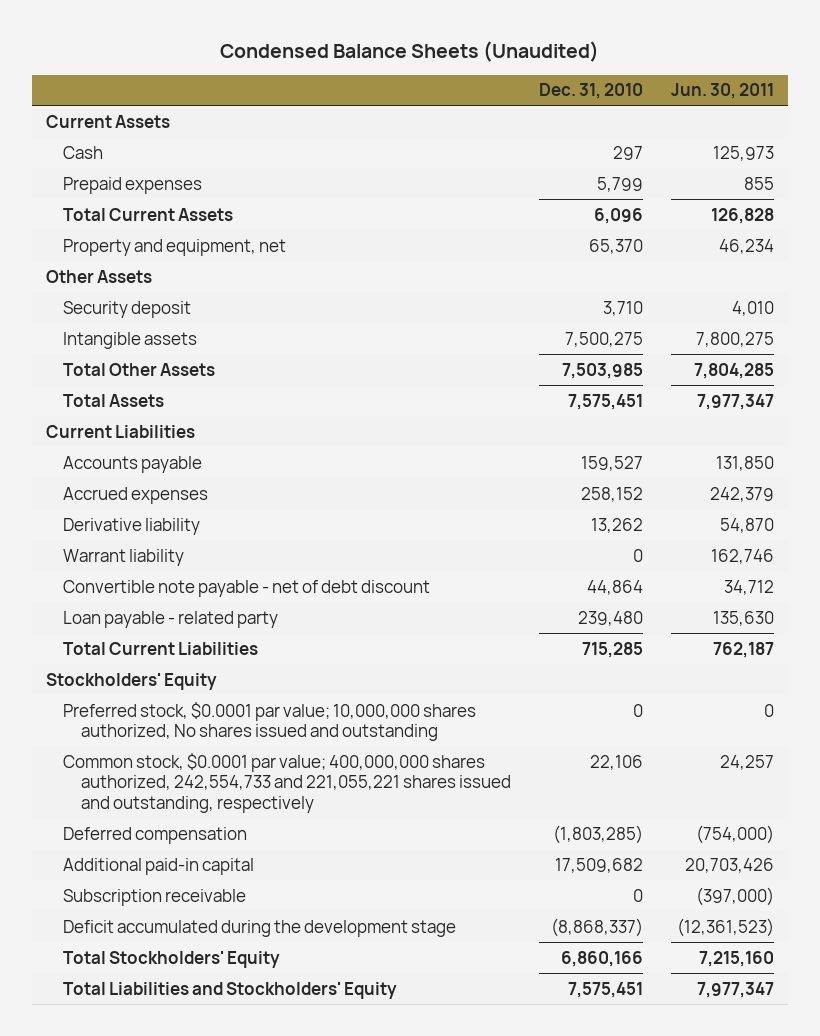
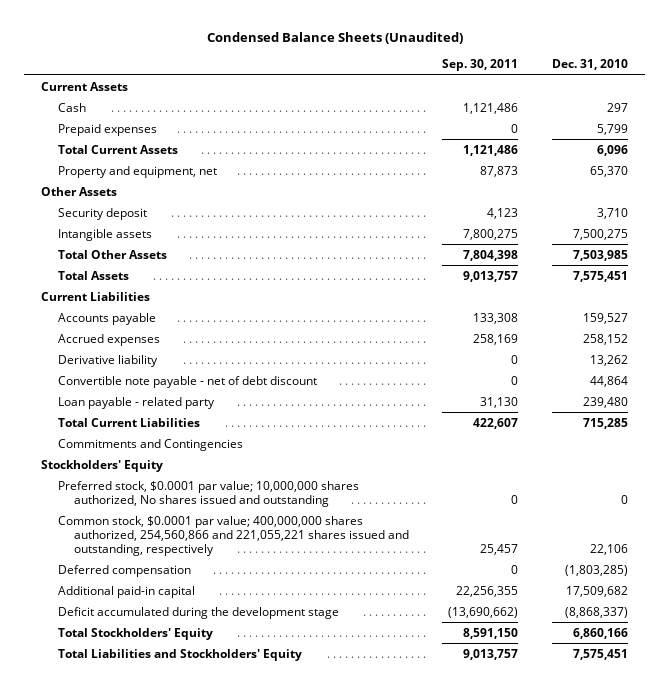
- | Dec. 31, 2010 | Jun. 30, 2011
+ | Sep. 30, 2011 | Dec. 31, 2010
- Warrant liability | 0 | 162,746
+ Commitments and Contingencies
- Common stock, $0.0001 par value; 400,000,000 shares authorized, 242,554,733 and 221,055,221 shares issued and outstanding, respectively | 22,106 | 24,257
+ Common stock, $0.0001 par value; 400,000,000 shares authorized, 254,560,866 and 221,055,221 shares issued and outstanding, respectively | 25,457 | 22,106
- Subscription receivable | 0 | (397,000)

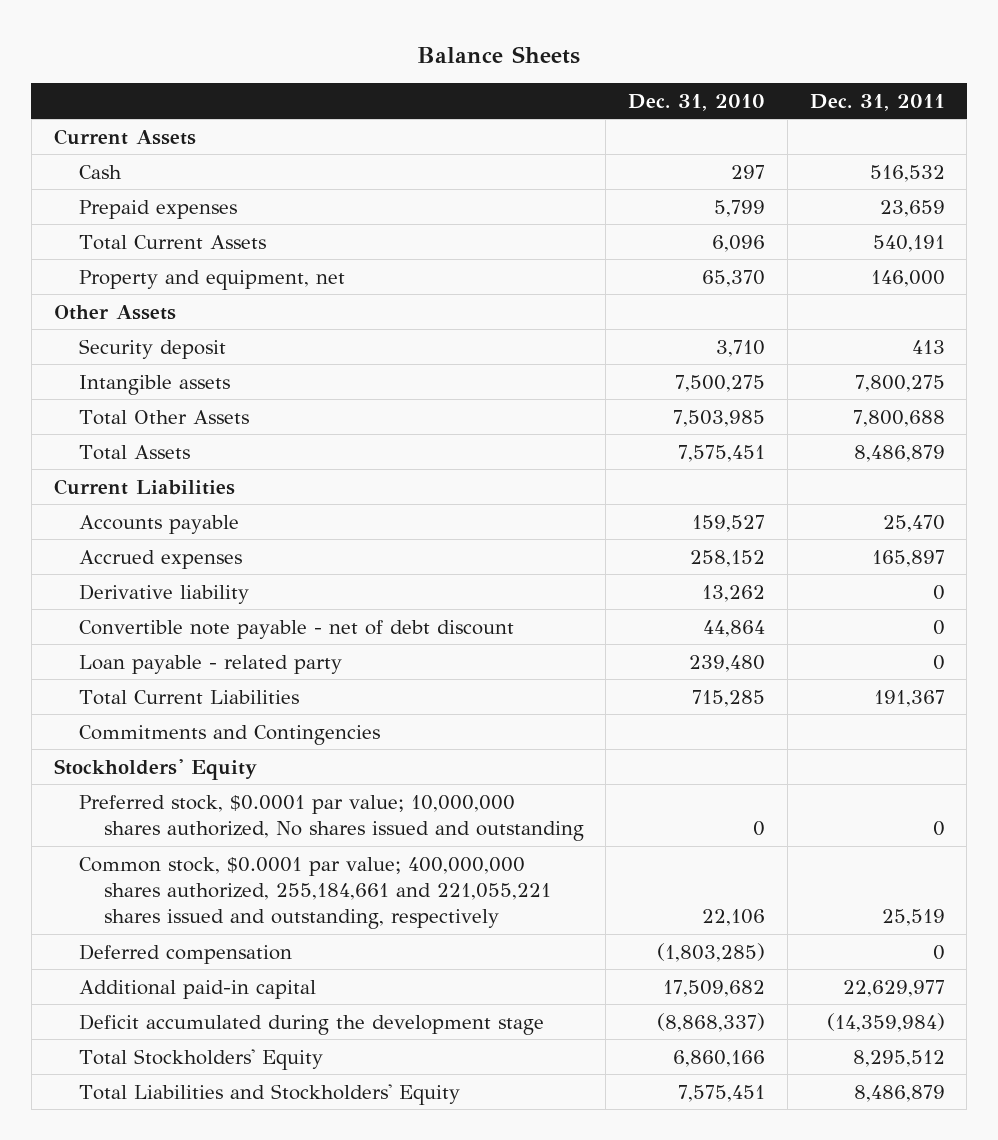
- Condensed Balance Sheets (Unaudited)
+ Balance Sheets
- | Sep. 30, 2011 | Dec. 31, 2010
+ | Dec. 31, 2010 | Dec. 31, 2011
- Common stock, $0.0001 par value; 400,000,000 shares authorized, 254,560,866 and 221,055,221 shares issued and outstanding, respectively | 25,457 | 22,106
+ Common stock, $0.0001 par value; 400,000,000 shares authorized, 255,184,661 and 221,055,221 shares issued and outstanding, respectively | 22,106 | 25,519

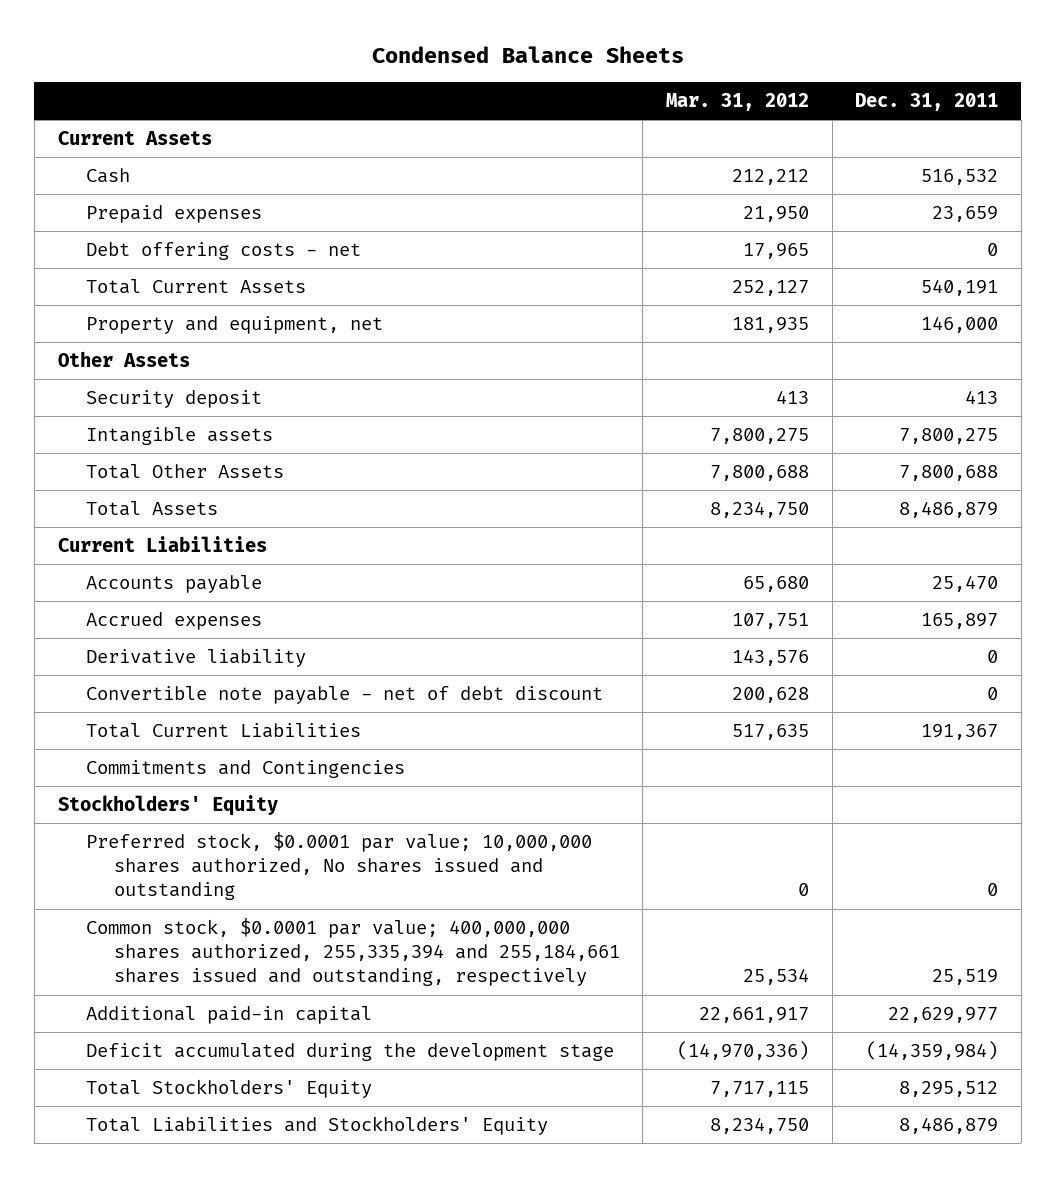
- Balance Sheets
+ Condensed Balance Sheets
- | Dec. 31, 2010 | Dec. 31, 2011
+ | Mar. 31, 2012 | Dec. 31, 2011
+ Debt offering costs - net | 17,965 | 0
- Loan payable - related party | 239,480 | 0
- Common stock, $0.0001 par value; 400,000,000 shares authorized, 255,184,661 and 221,055,221 shares issued and outstanding, respectively | 22,106 | 25,519
- Deferred compensation | (1,803,285) | 0
+ Common stock, $0.0001 par value; 400,000,000 shares authorized, 255,335,394 and 255,184,661 shares issued and outstanding, respectively | 25,534 | 25,519

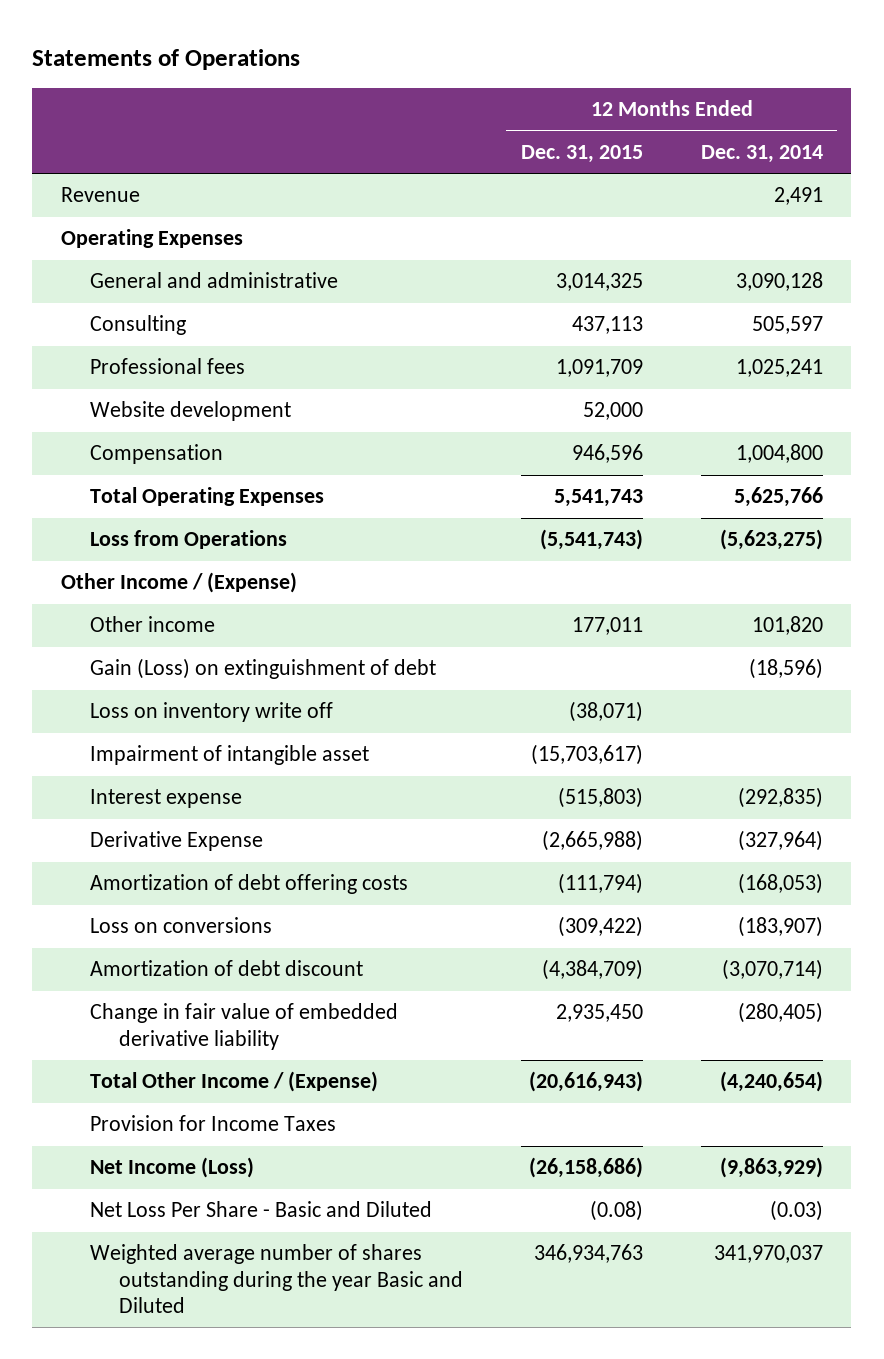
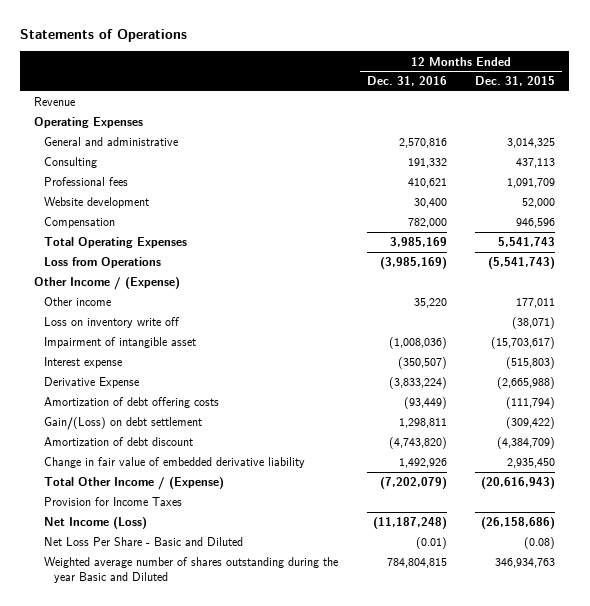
- | 12 Months Ended Dec. 31, 2015 | 12 Months Ended Dec. 31, 2014
+ | 12 Months Ended Dec. 31, 2016 | 12 Months Ended Dec. 31, 2015
- Gain (Loss) on extinguishment of debt | | (18,596)
- Loss on conversions | (309,422) | (183,907)
+ Gain/(Loss) on debt settlement | 1,298,811 | (309,422)

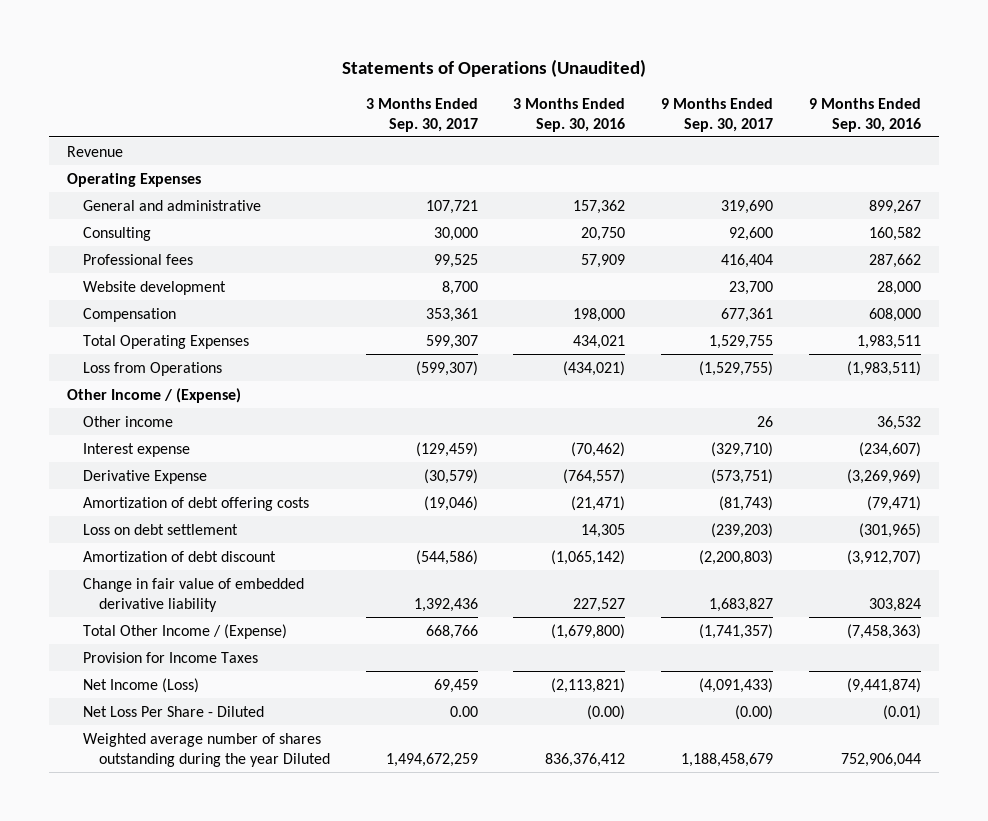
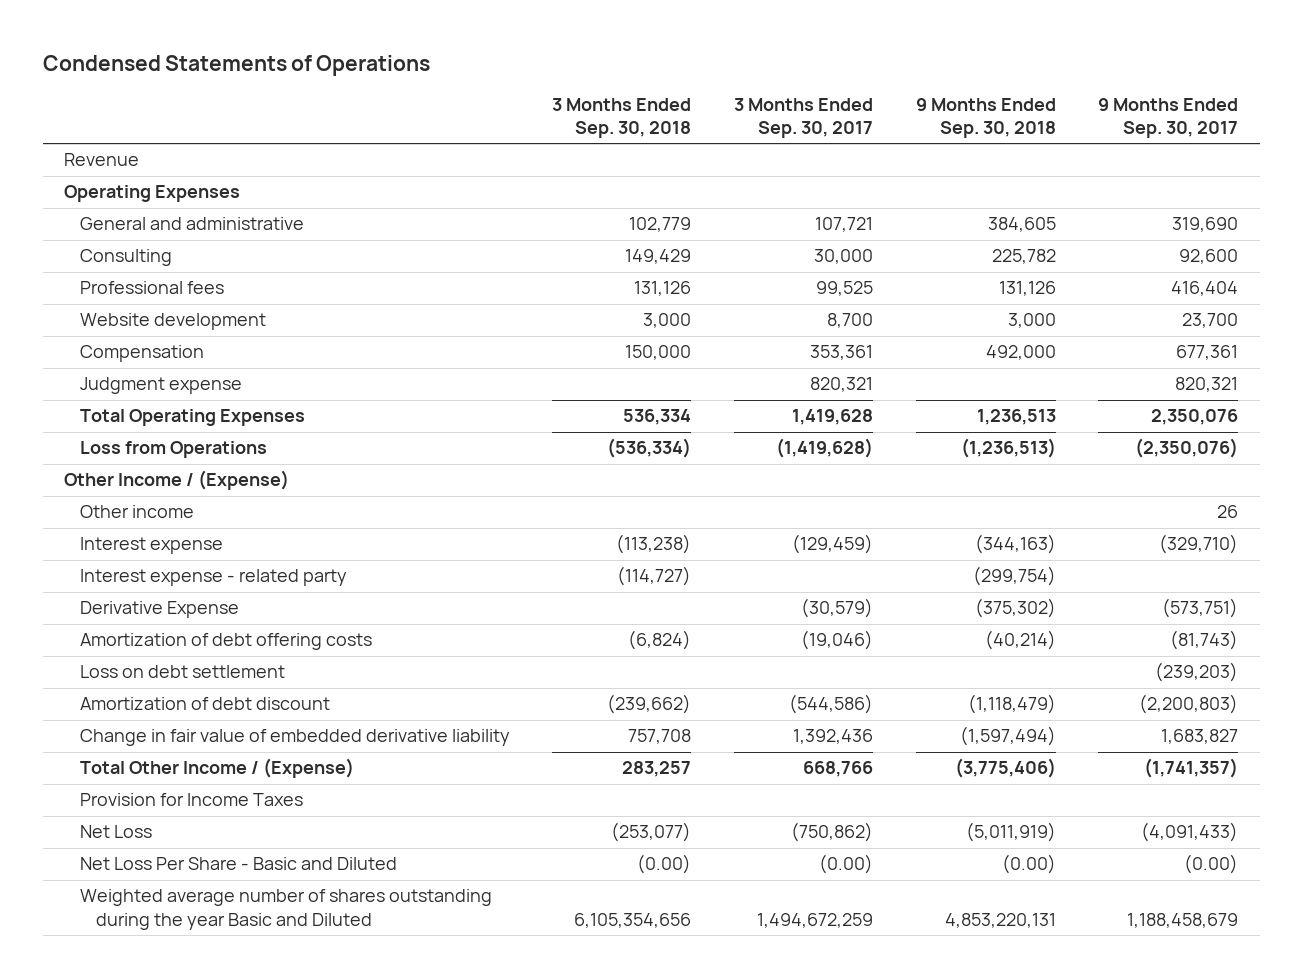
- Statements of Operations (Unaudited)
+ Condensed Statements of Operations
- | 3 Months Ended Sep. 30, 2017 | 3 Months Ended Sep. 30, 2016 | 9 Months Ended Sep. 30, 2017 | 9 Months Ended Sep. 30, 2016
+ | 3 Months Ended Sep. 30, 2018 | 3 Months Ended Sep. 30, 2017 | 9 Months Ended Sep. 30, 2018 | 9 Months Ended Sep. 30, 2017
- Total Operating Expenses | 599,307 | 434,021 | 1,529,755 | 1,983,511
- Loss from Operations | (599,307) | (434,021) | (1,529,755) | (1,983,511)
+ Judgment expense | | 820,321 | | 820,321
+ Total Operating Expenses | 536,334 | 1,419,628 | 1,236,513 | 2,350,076
+ Loss from Operations | (536,334) | (1,419,628) | (1,236,513) | (2,350,076)
+ Interest expense - related party | (114,727) | | (299,754) |
- Net Income (Loss) | 69,459 | (2,113,821) | (4,091,433) | (9,441,874)
- Net Loss Per Share - Diluted | 0.00 | (0.00) | (0.00) | (0.01)
- Weighted average number of shares outstanding during the year Diluted | 1,494,672,259 | 836,376,412 | 1,188,458,679 | 752,906,044
+ Net Loss | (253,077) | (750,862) | (5,011,919) | (4,091,433)
+ Net Loss Per Share - Basic and Diluted | (0.00) | (0.00) | (0.00) | (0.00)
+ Weighted average number of shares outstanding during the year Basic and Diluted | 6,105,354,656 | 1,494,672,259 | 4,853,220,131 | 1,188,458,679

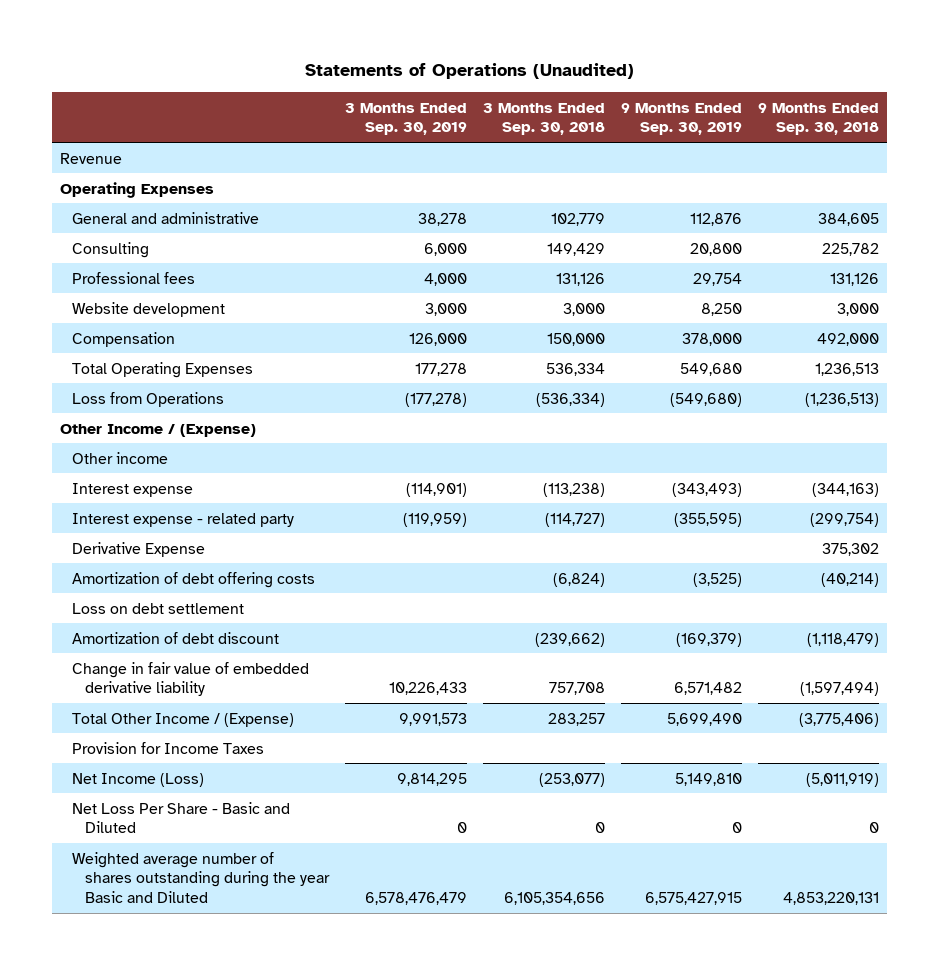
- Condensed Statements of Operations
+ Statements of Operations (Unaudited)
- | 3 Months Ended Sep. 30, 2018 | 3 Months Ended Sep. 30, 2017 | 9 Months Ended Sep. 30, 2018 | 9 Months Ended Sep. 30, 2017
+ | 3 Months Ended Sep. 30, 2019 | 3 Months Ended Sep. 30, 2018 | 9 Months Ended Sep. 30, 2019 | 9 Months Ended Sep. 30, 2018
- Judgment expense | | 820,321 | | 820,321
- Derivative Expense | | (30,579) | (375,302) | (573,751)
+ Derivative Expense | | | | 375,302
- Net Loss | (253,077) | (750,862) | (5,011,919) | (4,091,433)
- Net Loss Per Share - Basic and Diluted | (0.00) | (0.00) | (0.00) | (0.00)
+ Net Income (Loss) | 9,814,295 | (253,077) | 5,149,810 | (5,011,919)
+ Net Loss Per Share - Basic and Diluted | 0 | 0 | 0 | 0

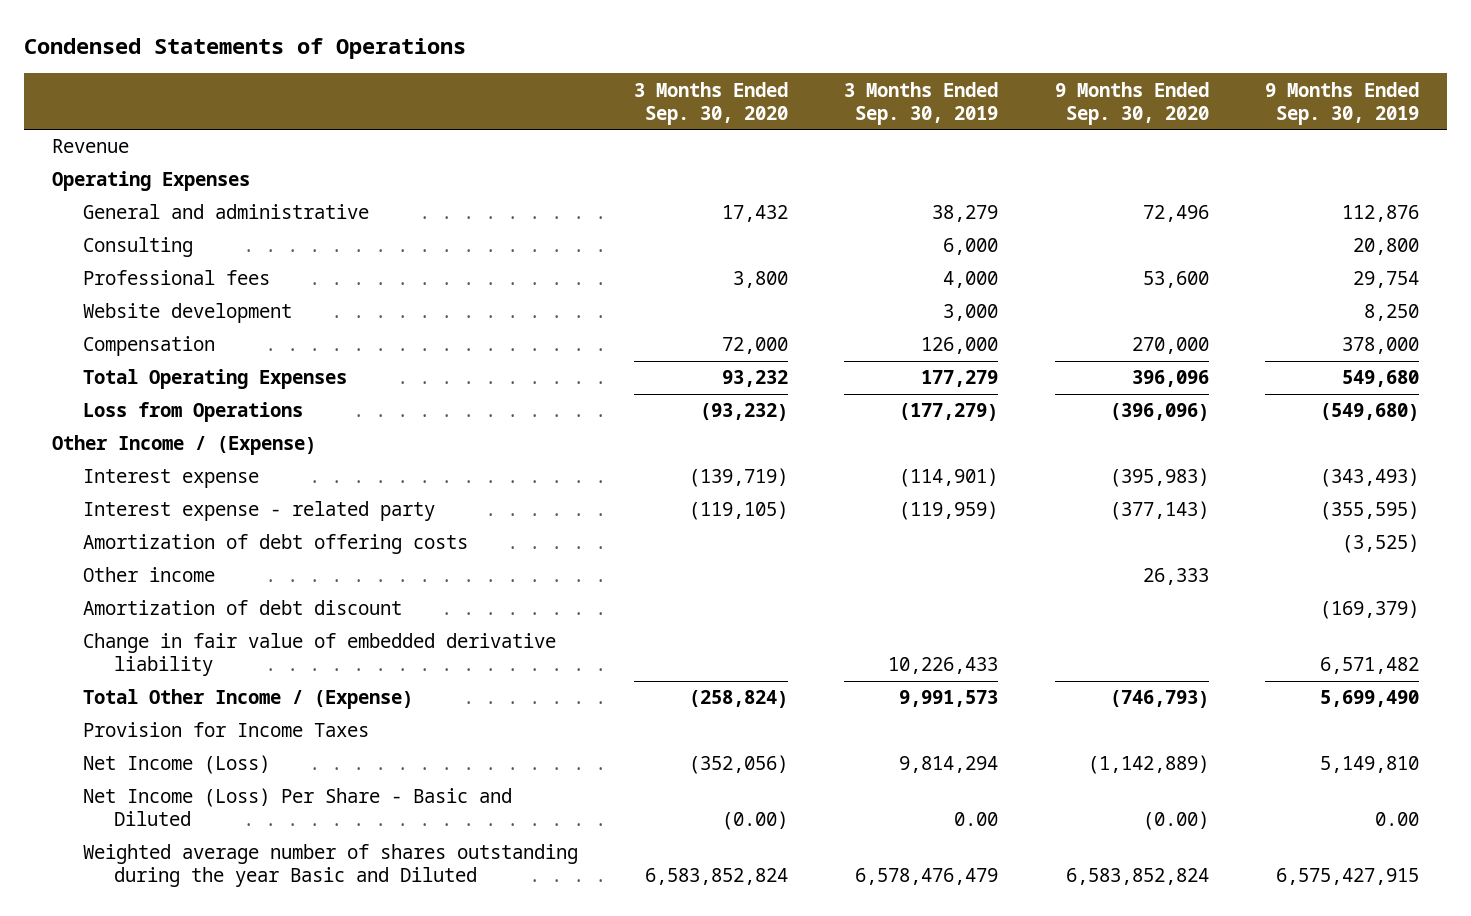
- Statements of Operations (Unaudited)
+ Condensed Statements of Operations
- | 3 Months Ended Sep. 30, 2019 | 3 Months Ended Sep. 30, 2018 | 9 Months Ended Sep. 30, 2019 | 9 Months Ended Sep. 30, 2018
+ | 3 Months Ended Sep. 30, 2020 | 3 Months Ended Sep. 30, 2019 | 9 Months Ended Sep. 30, 2020 | 9 Months Ended Sep. 30, 2019
- General and administrative | 38,278 | 102,779 | 112,876 | 384,605
+ General and administrative | 17,432 | 38,279 | 72,496 | 112,876
- Total Operating Expenses | 177,278 | 536,334 | 549,680 | 1,236,513
- Loss from Operations | (177,278) | (536,334) | (549,680) | (1,236,513)
+ Total Operating Expenses | 93,232 | 177,279 | 396,096 | 549,680
+ Loss from Operations | (93,232) | (177,279) | (396,096) | (549,680)
- Derivative Expense | | | | 375,302
- Loss on debt settlement
moved down: Other income | | | 26,333 |
- Net Income (Loss) | 9,814,295 | (253,077) | 5,149,810 | (5,011,919)
- Net Loss Per Share - Basic and Diluted | 0 | 0 | 0 | 0
+ Net Income (Loss) | (352,056) | 9,814,294 | (1,142,889) | 5,149,810
+ Net Income (Loss) Per Share - Basic and Diluted | (0.00) | 0.00 | (0.00) | 0.00

